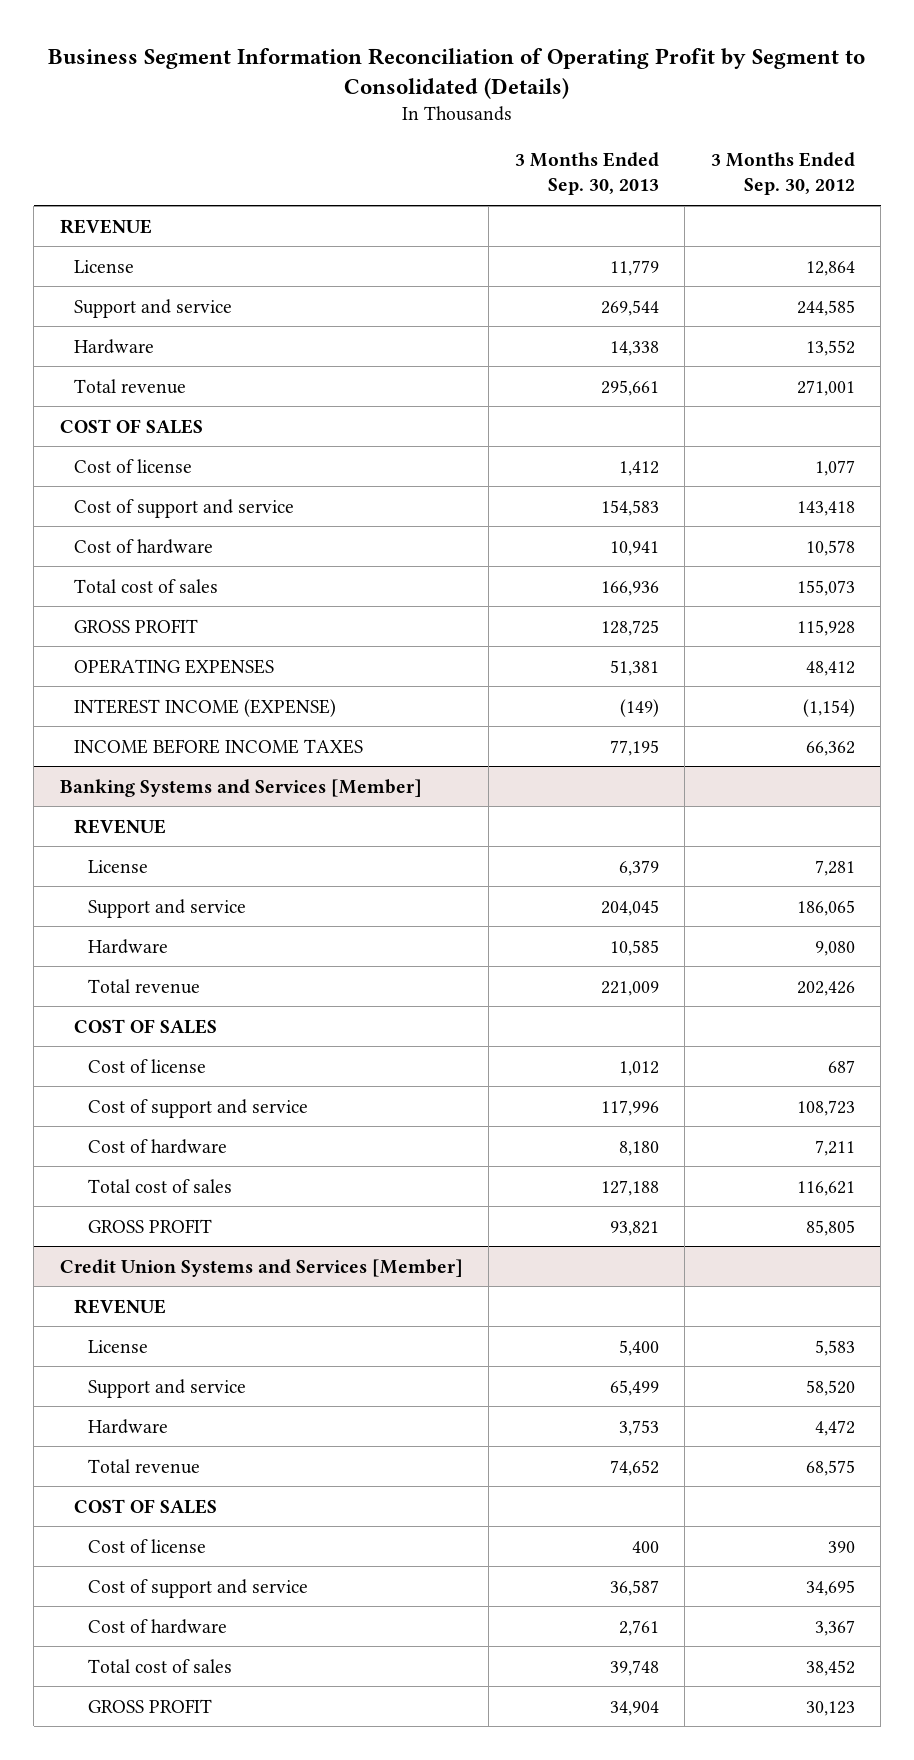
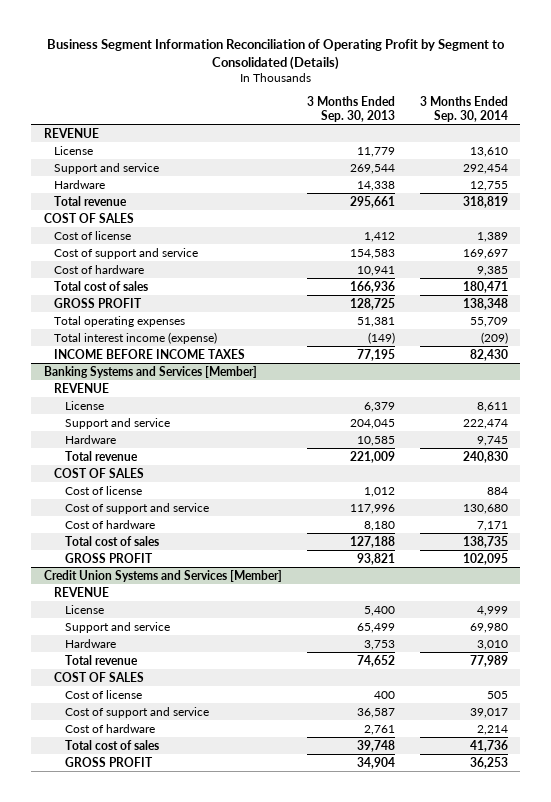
- | 3 Months Ended Sep. 30, 2013 | 3 Months Ended Sep. 30, 2012
+ | 3 Months Ended Sep. 30, 2013 | 3 Months Ended Sep. 30, 2014
- OPERATING EXPENSES | 51,381 | 48,412
- INTEREST INCOME (EXPENSE) | (149) | (1,154)
+ Total operating expenses | 51,381 | 55,709
+ Total interest income (expense) | (149) | (209)

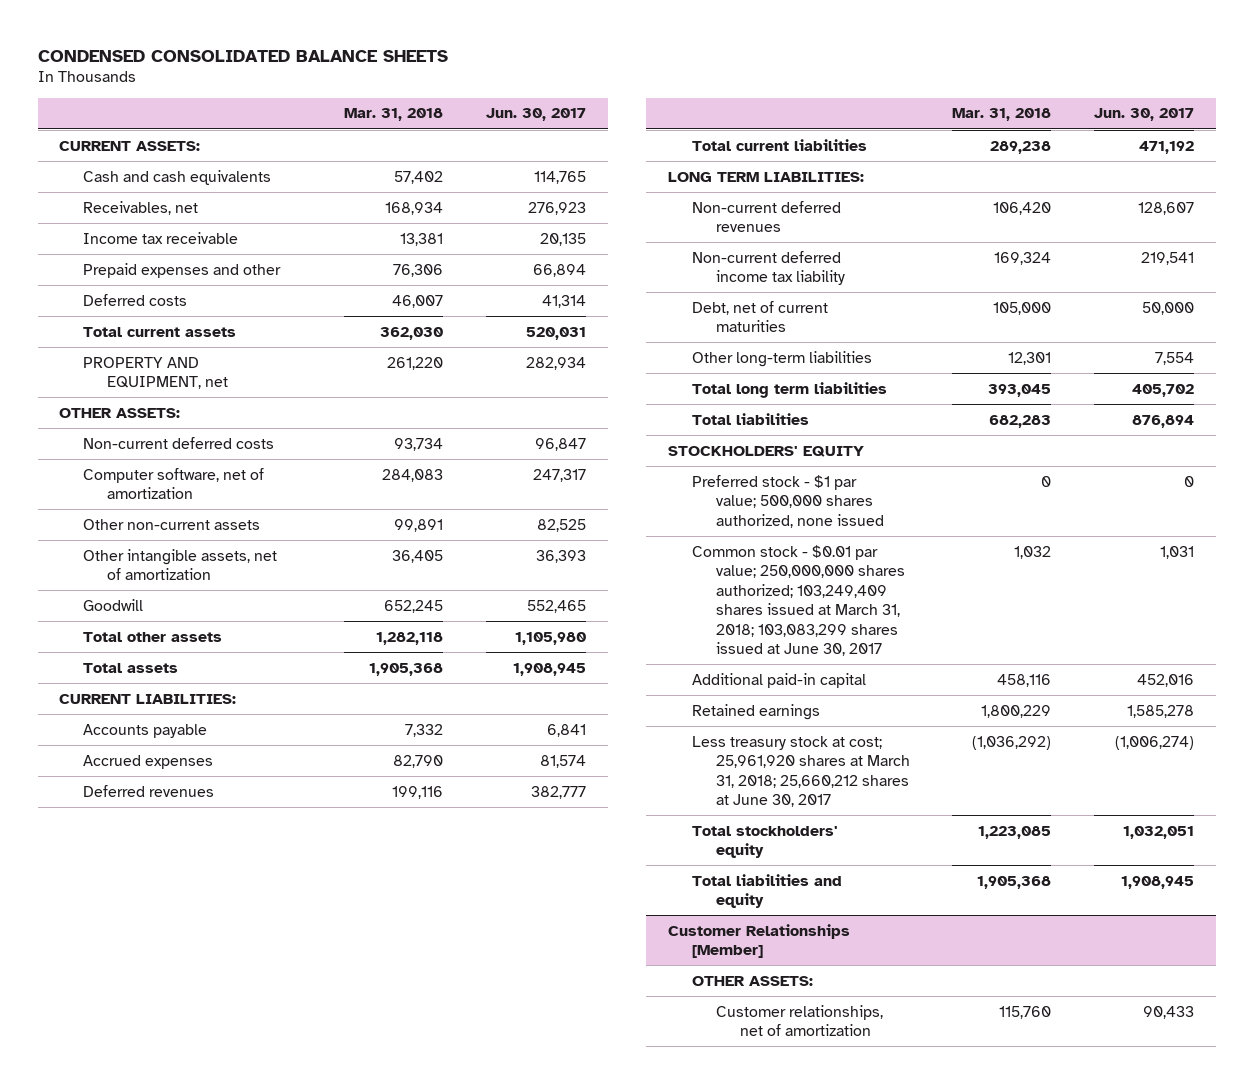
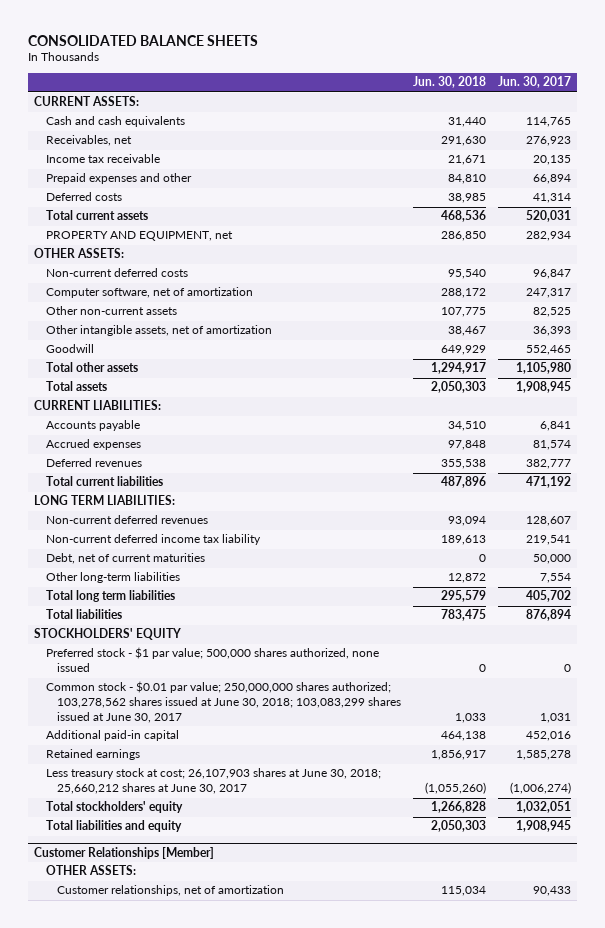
- CONDENSED CONSOLIDATED BALANCE SHEETS
+ CONSOLIDATED BALANCE SHEETS
- | Mar. 31, 2018 | Jun. 30, 2017
+ | Jun. 30, 2018 | Jun. 30, 2017
- Common stock - $0.01 par value; 250,000,000 shares authorized; 103,249,409 shares issued at March 31, 2018; 103,083,299 shares issued at June 30, 2017 | 1,032 | 1,031
+ Common stock - $0.01 par value; 250,000,000 shares authorized; 103,278,562 shares issued at June 30, 2018; 103,083,299 shares issued at June 30, 2017 | 1,033 | 1,031
- Less treasury stock at cost; 25,961,920 shares at March 31, 2018; 25,660,212 shares at June 30, 2017 | (1,036,292) | (1,006,274)
+ Less treasury stock at cost; 26,107,903 shares at June 30, 2018; 25,660,212 shares at June 30, 2017 | (1,055,260) | (1,006,274)

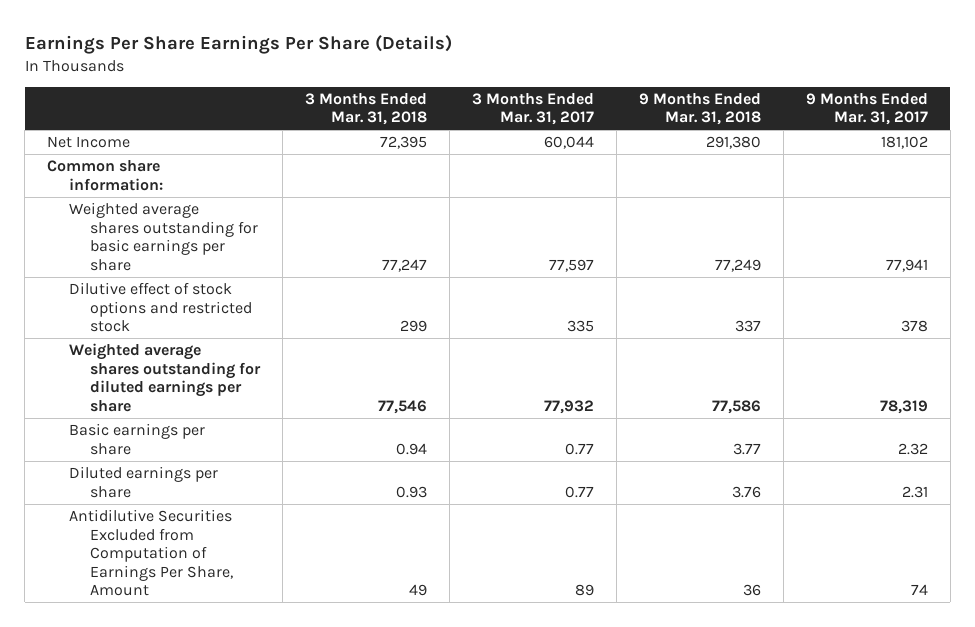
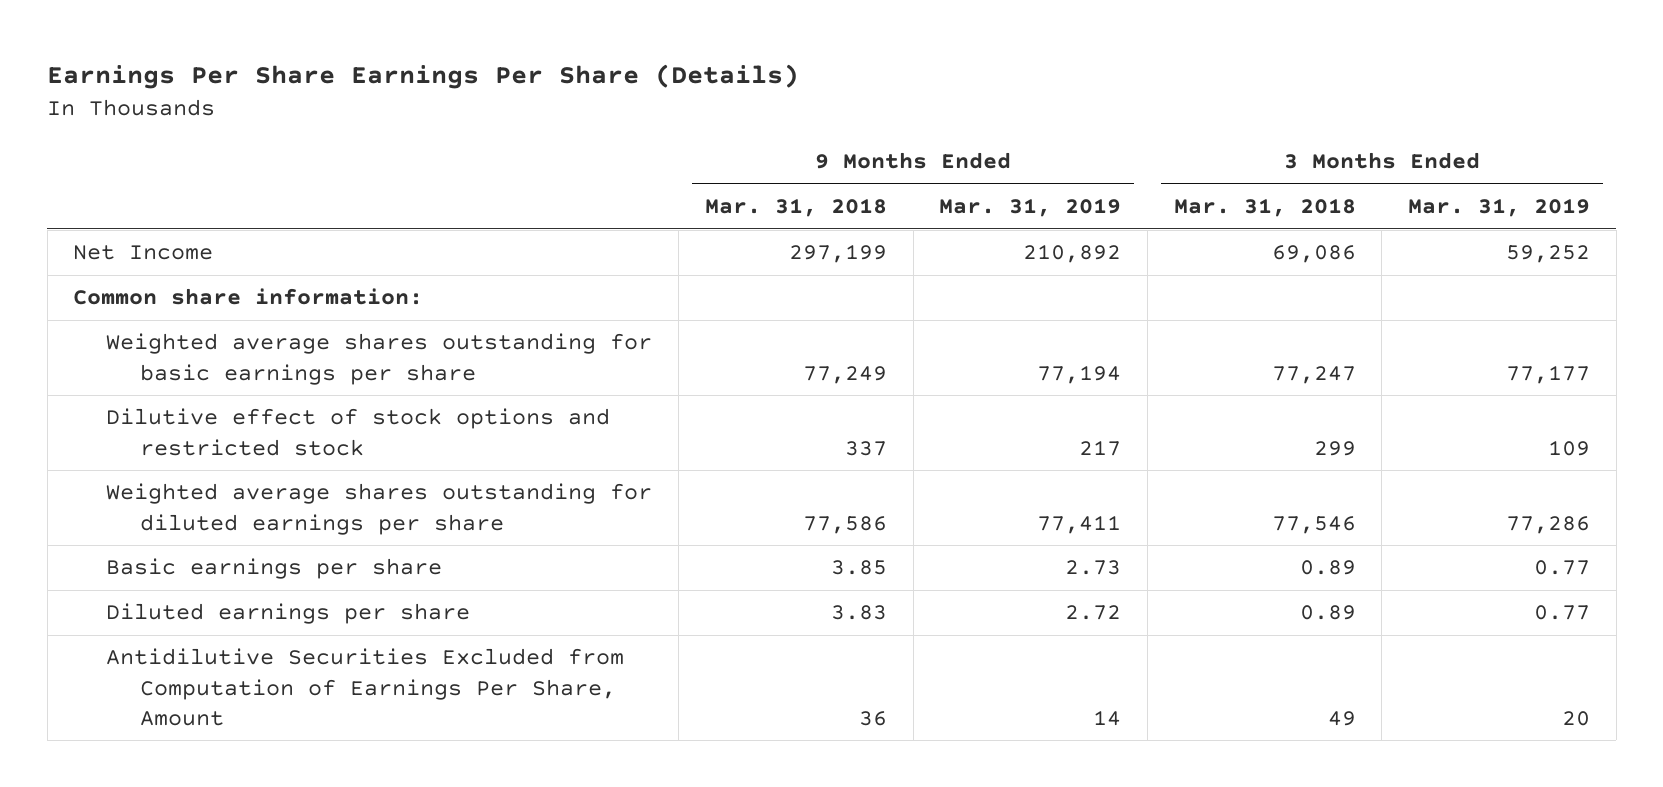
- | 3 Months Ended Mar. 31, 2018 | 3 Months Ended Mar. 31, 2017 | 9 Months Ended Mar. 31, 2018 | 9 Months Ended Mar. 31, 2017
+ | 9 Months Ended Mar. 31, 2018 | 9 Months Ended Mar. 31, 2019 | 3 Months Ended Mar. 31, 2018 | 3 Months Ended Mar. 31, 2019
- Net Income | 72,395 | 60,044 | 291,380 | 181,102
+ Net Income | 297,199 | 210,892 | 69,086 | 59,252
- Basic earnings per share | 0.94 | 0.77 | 3.77 | 2.32
- Diluted earnings per share | 0.93 | 0.77 | 3.76 | 2.31
+ Basic earnings per share | 3.85 | 2.73 | 0.89 | 0.77
+ Diluted earnings per share | 3.83 | 2.72 | 0.89 | 0.77

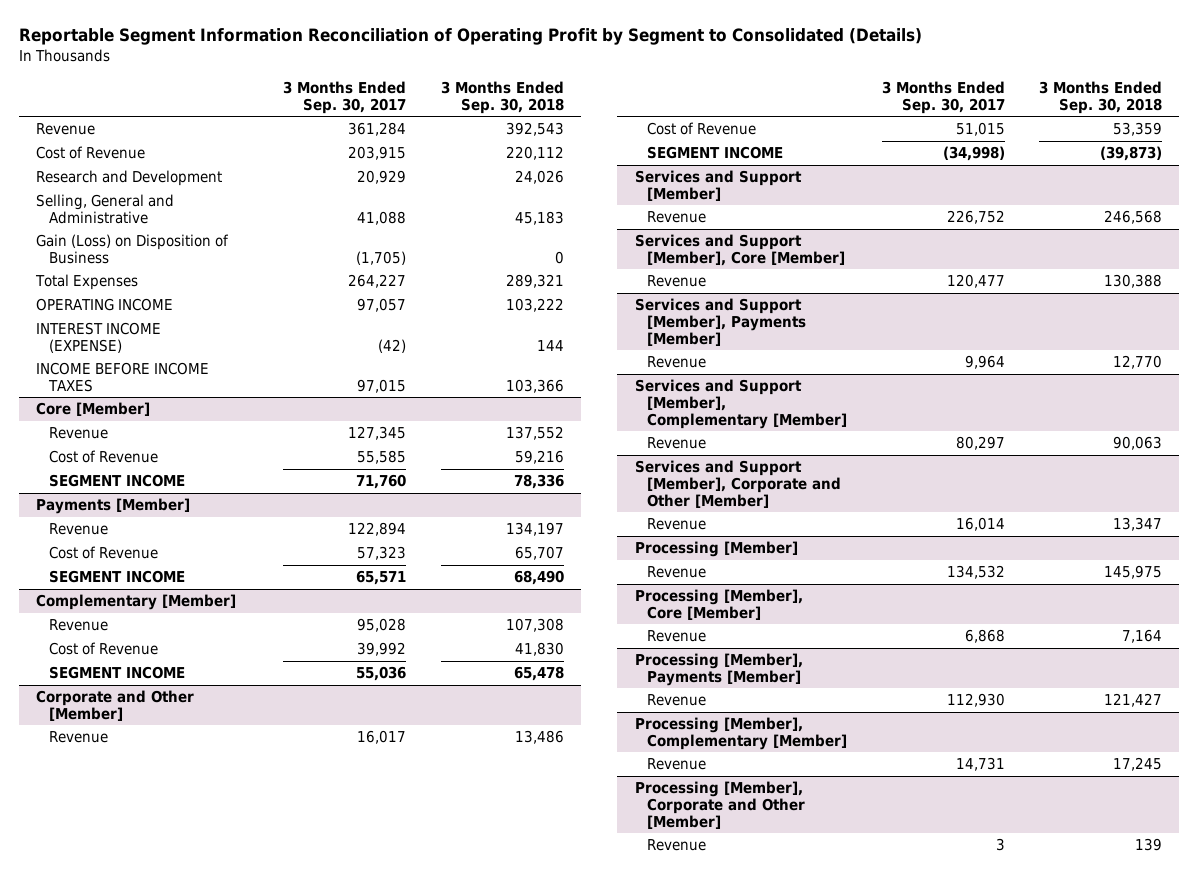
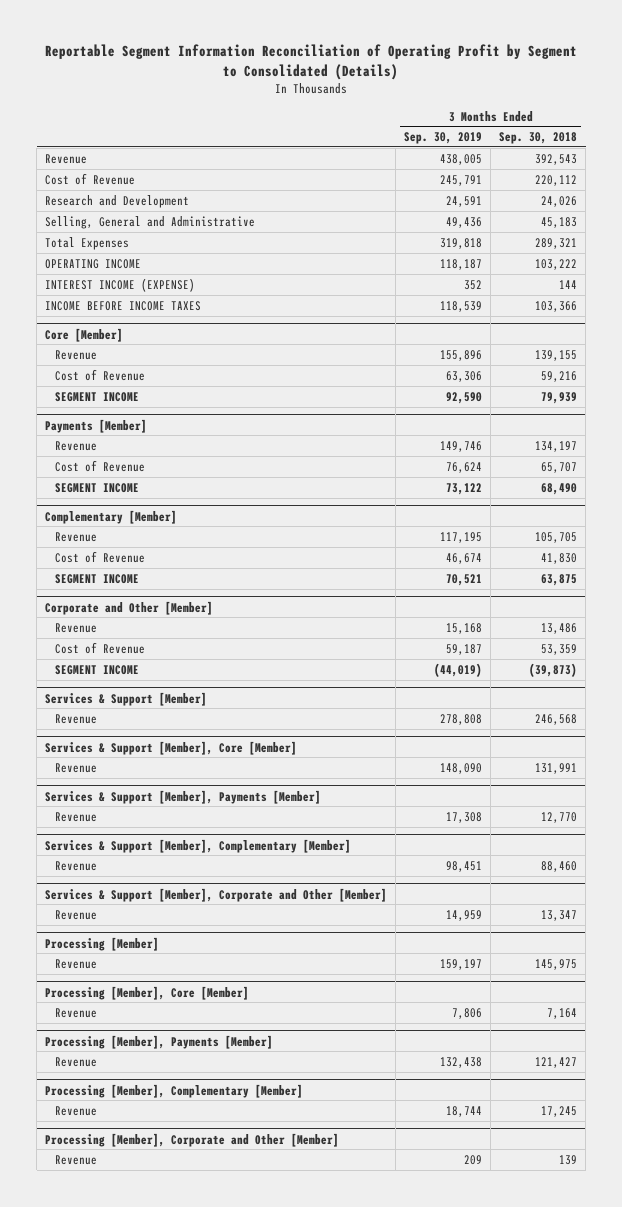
- | 3 Months Ended Sep. 30, 2017 | 3 Months Ended Sep. 30, 2018
+ | 3 Months Ended Sep. 30, 2019 | 3 Months Ended Sep. 30, 2018
- Gain (Loss) on Disposition of Business | (1,705) | 0
@ Core [Member]
- Revenue | 127,345 | 137,552
+ Revenue | 155,896 | 139,155
- SEGMENT INCOME | 71,760 | 78,336
+ SEGMENT INCOME | 92,590 | 79,939
@ Complementary [Member]
- Revenue | 95,028 | 107,308
+ Revenue | 117,195 | 105,705
- SEGMENT INCOME | 55,036 | 65,478
+ SEGMENT INCOME | 70,521 | 63,875
- Services and Support [Member]
+ Services & Support [Member]
- Services and Support [Member], Core [Member]
- Revenue | 120,477 | 130,388
- Services and Support [Member], Payments [Member]
+ Services & Support [Member], Core [Member]
+ Revenue | 148,090 | 131,991
+ Services & Support [Member], Payments [Member]
- Services and Support [Member], Complementary [Member]
- Revenue | 80,297 | 90,063
- Services and Support [Member], Corporate and Other [Member]
+ Services & Support [Member], Complementary [Member]
+ Revenue | 98,451 | 88,460
+ Services & Support [Member], Corporate and Other [Member]

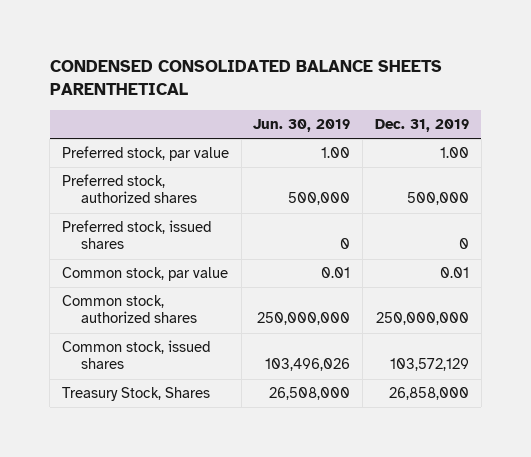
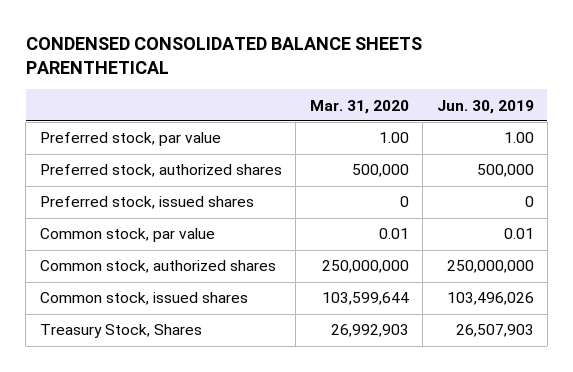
- | Jun. 30, 2019 | Dec. 31, 2019
+ | Mar. 31, 2020 | Jun. 30, 2019
- Treasury Stock, Shares | 26,508,000 | 26,858,000
+ Treasury Stock, Shares | 26,992,903 | 26,507,903

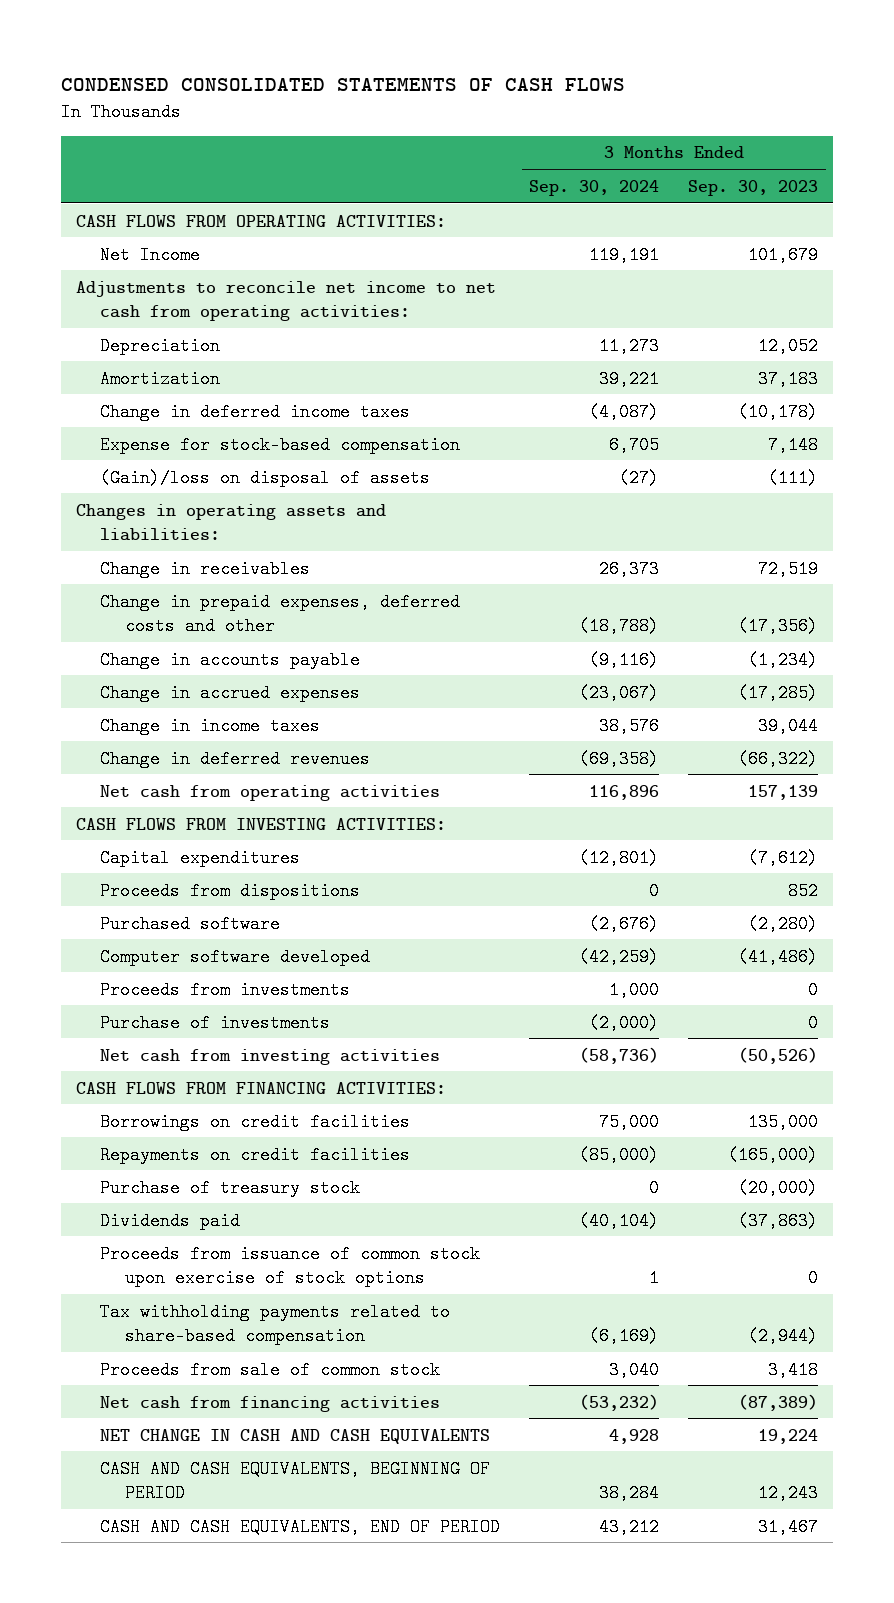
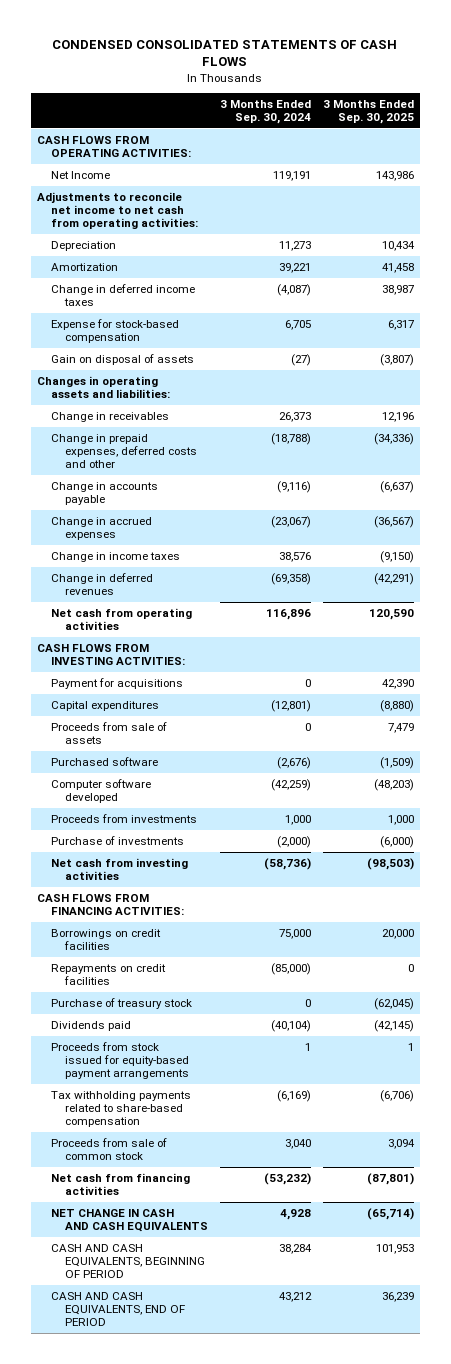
- | 3 Months Ended Sep. 30, 2024 | 3 Months Ended Sep. 30, 2023
+ | 3 Months Ended Sep. 30, 2024 | 3 Months Ended Sep. 30, 2025
- (Gain)/loss on disposal of assets | (27) | (111)
+ Gain on disposal of assets | (27) | (3,807)
+ Payment for acquisitions | 0 | 42,390
- Proceeds from dispositions | 0 | 852
+ Proceeds from sale of assets | 0 | 7,479
- Proceeds from issuance of common stock upon exercise of stock options | 1 | 0
+ Proceeds from stock issued for equity-based payment arrangements | 1 | 1

